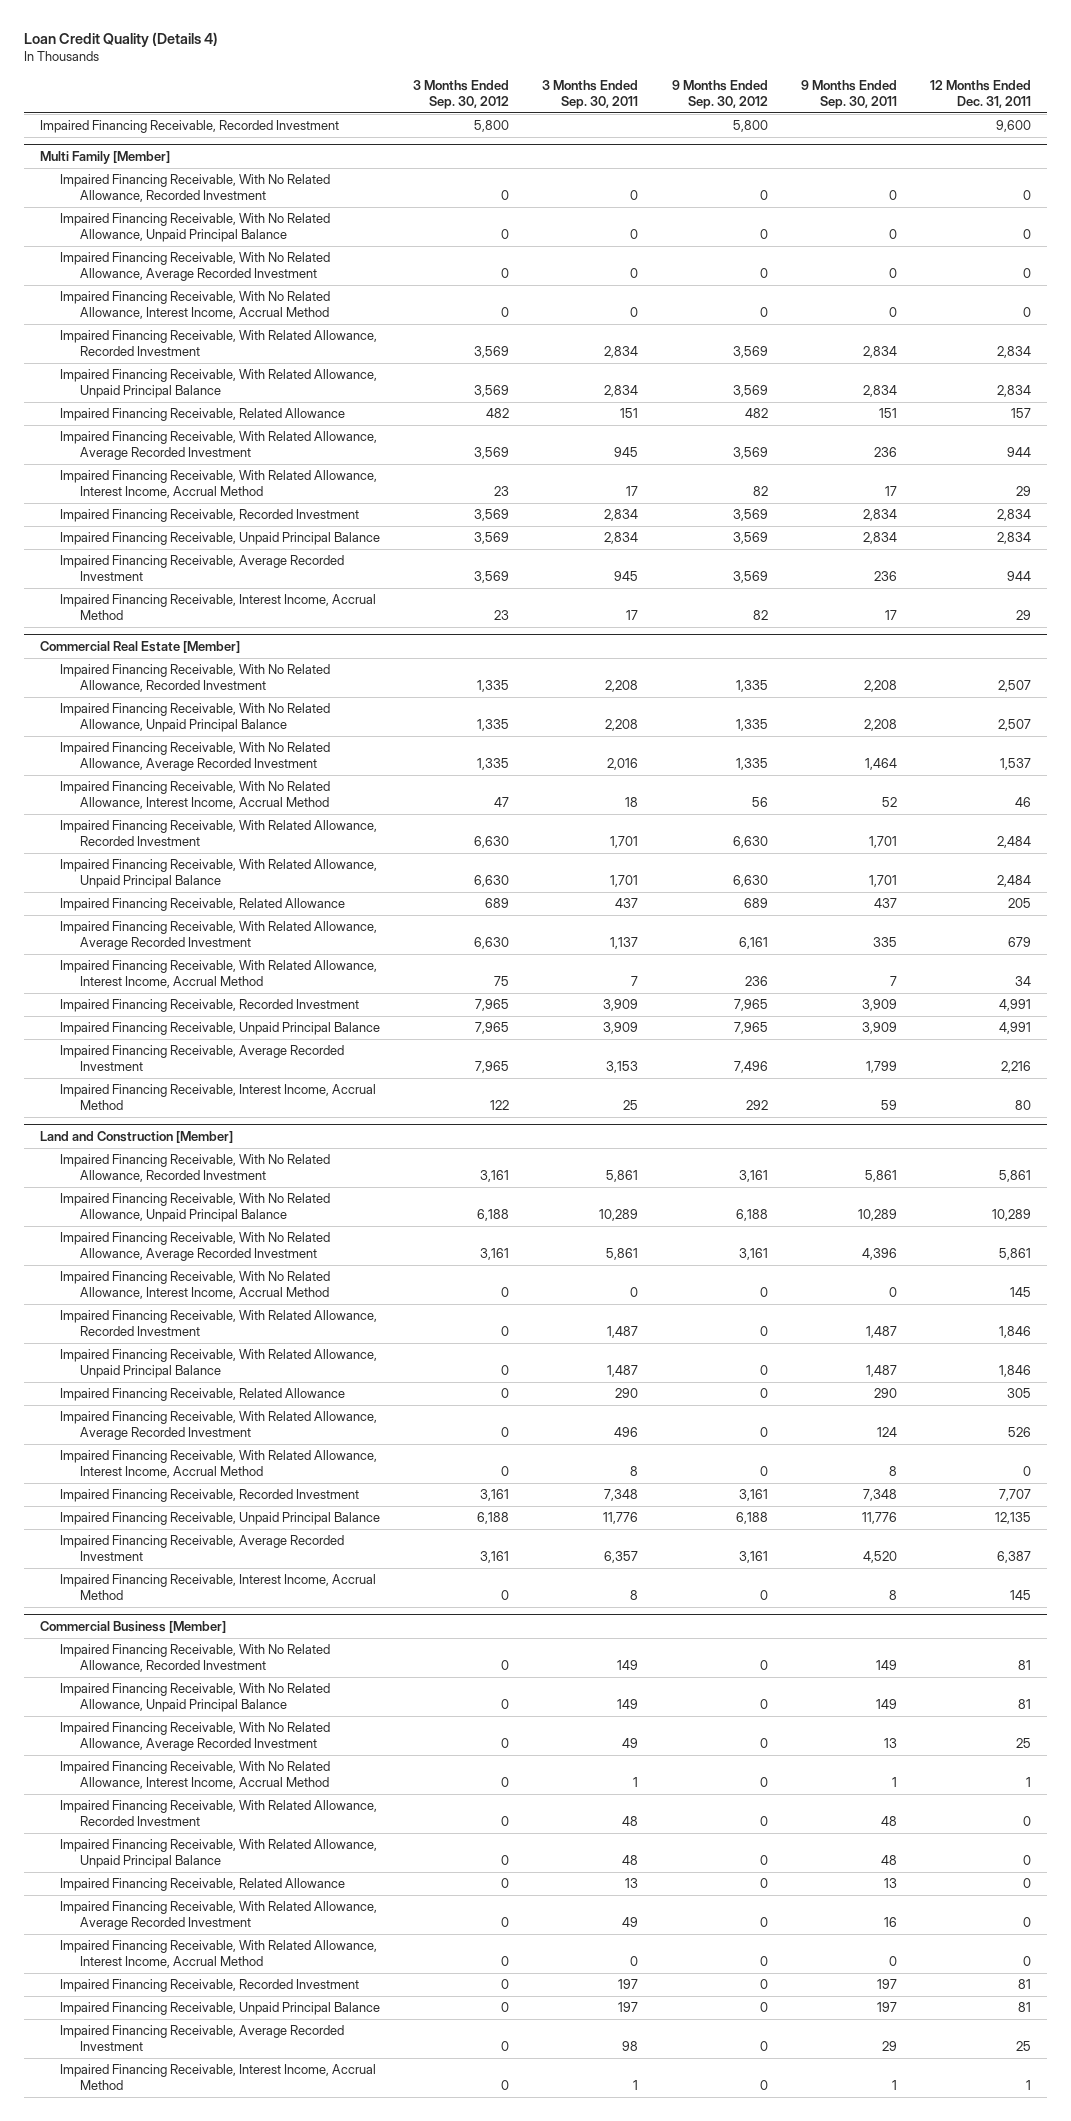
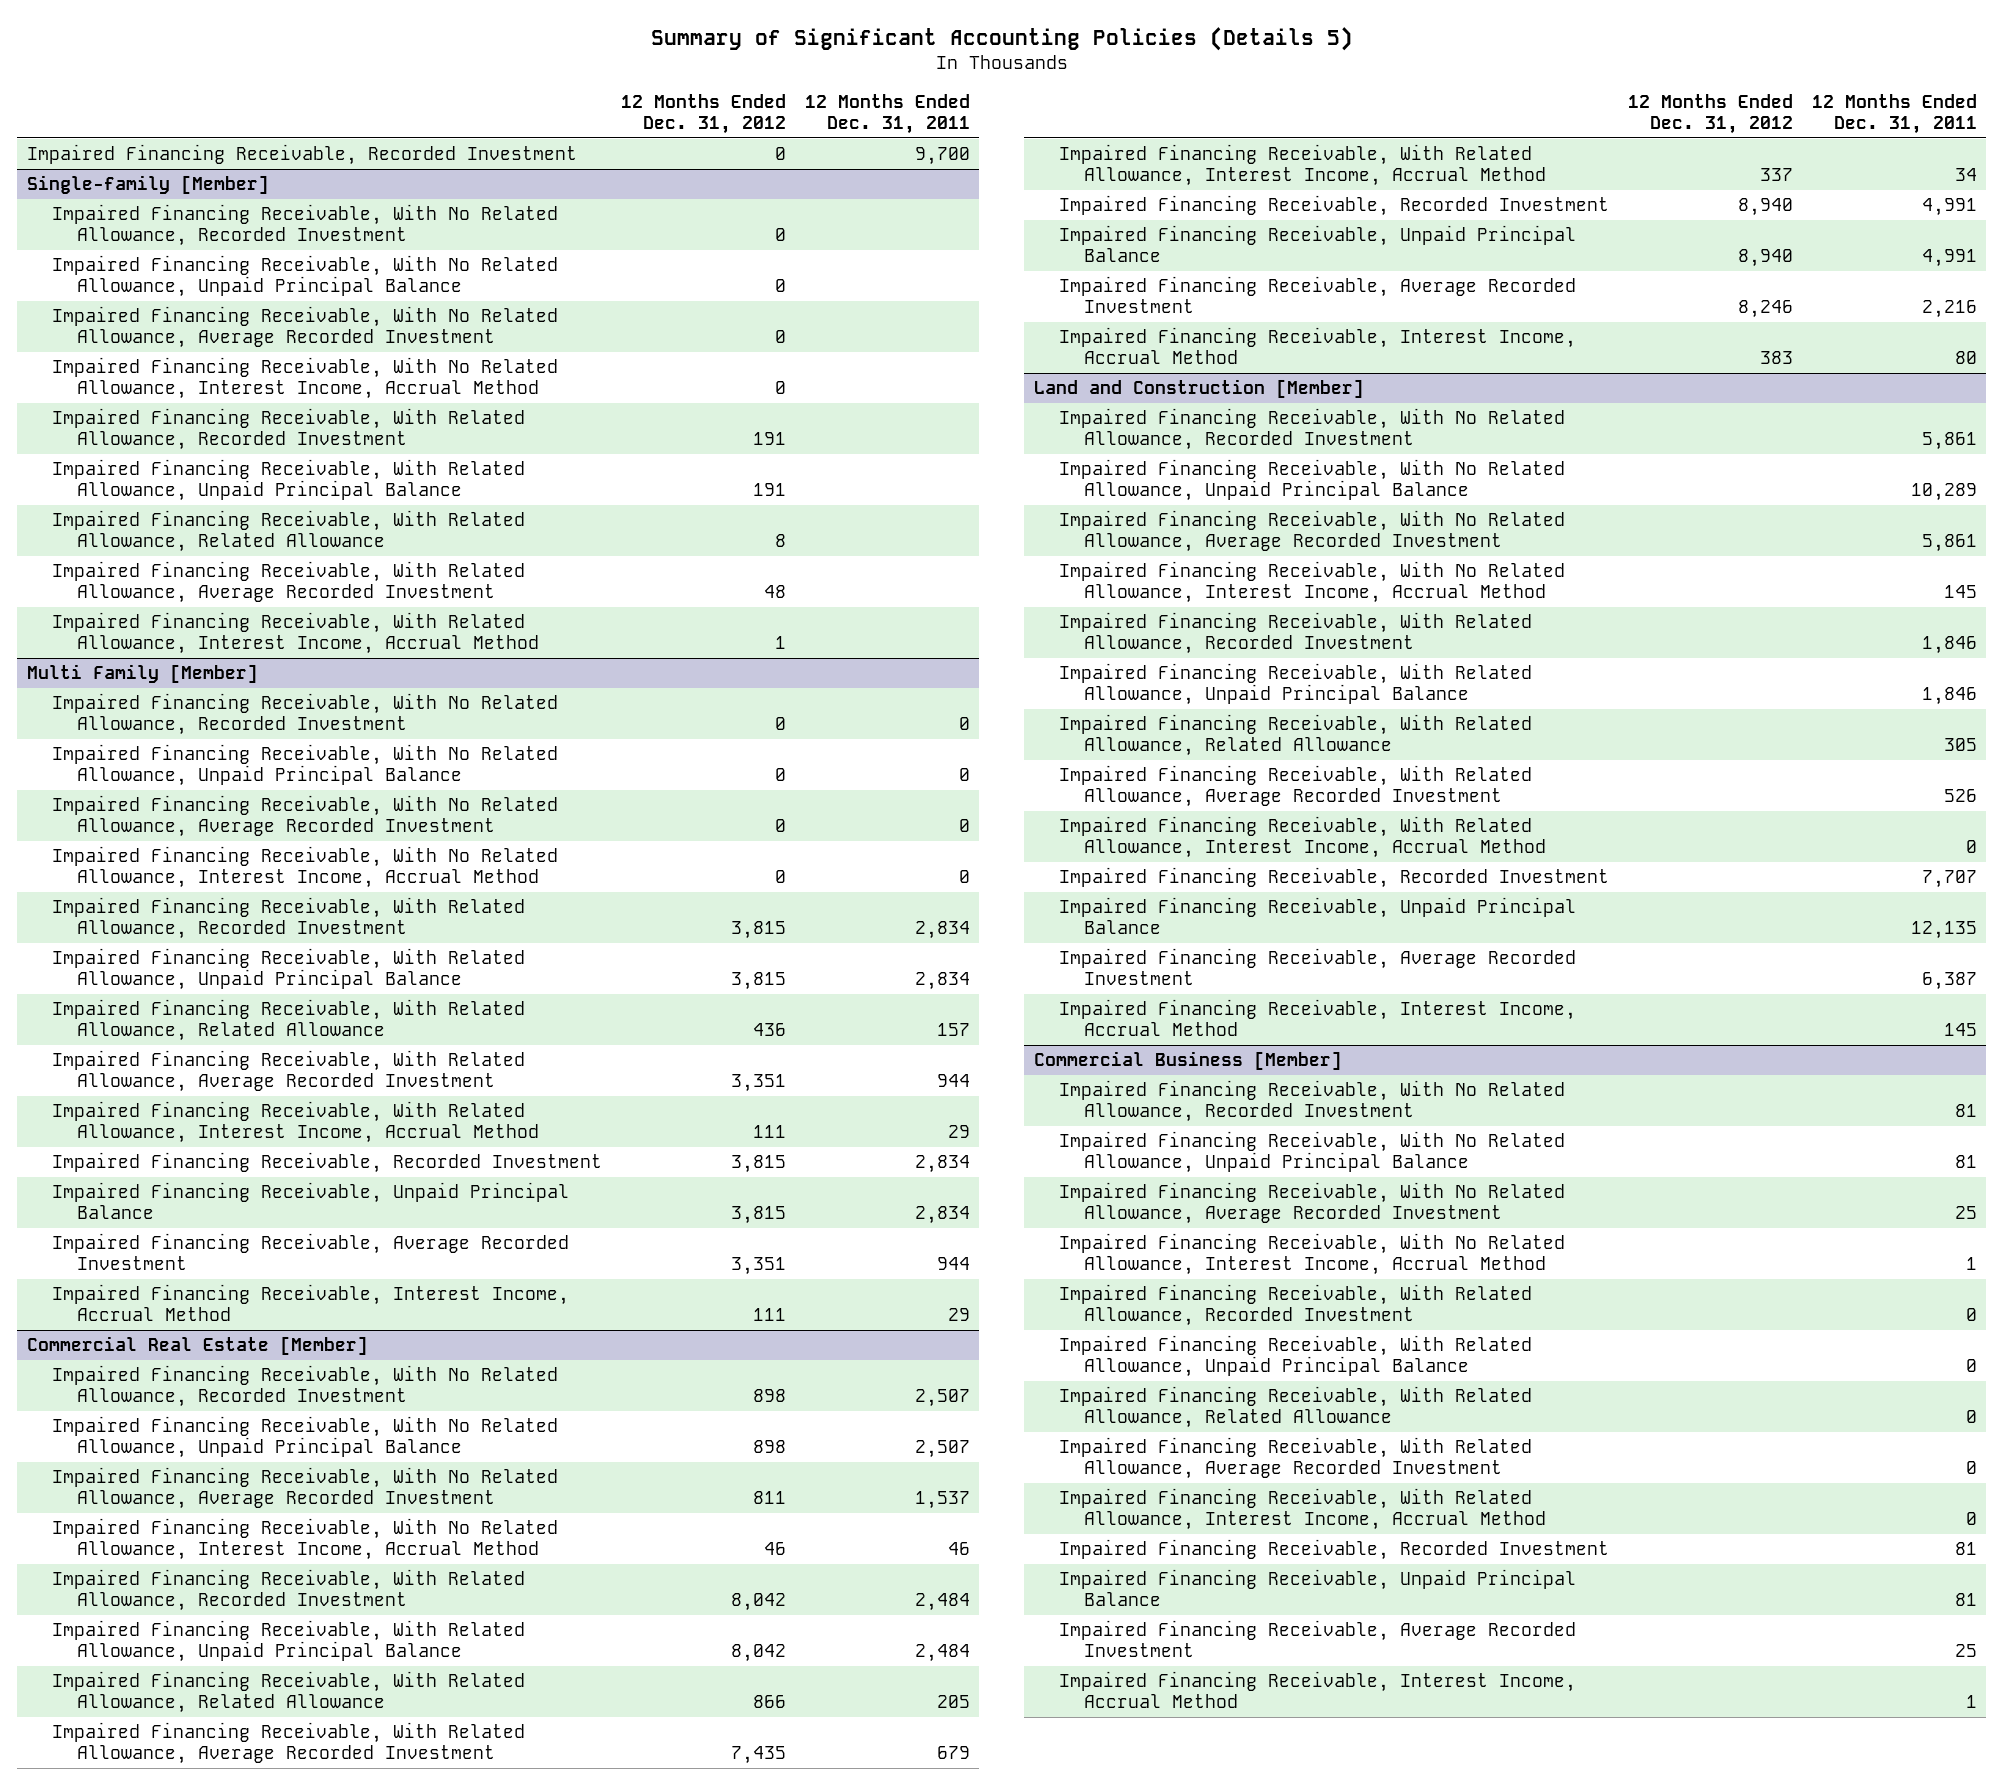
- Loan Credit Quality (Details 4)
+ Summary of Significant Accounting Policies (Details 5)
- | 3 Months Ended Sep. 30, 2012 | 3 Months Ended Sep. 30, 2011 | 9 Months Ended Sep. 30, 2012 | 9 Months Ended Sep. 30, 2011 | 12 Months Ended Dec. 31, 2011
+ | 12 Months Ended Dec. 31, 2012 | 12 Months Ended Dec. 31, 2011
- Impaired Financing Receivable, Recorded Investment | 5,800 | | 5,800 | | 9,600
+ Impaired Financing Receivable, Recorded Investment | 0 | 9,700
+ Single-family [Member]
+ Impaired Financing Receivable, With No Related Allowance, Recorded Investment | 0 |
+ Impaired Financing Receivable, With No Related Allowance, Unpaid Principal Balance | 0 |
+ Impaired Financing Receivable, With No Related Allowance, Average Recorded Investment | 0 |
+ Impaired Financing Receivable, With No Related Allowance, Interest Income, Accrual Method | 0 |
+ Impaired Financing Receivable, With Related Allowance, Recorded Investment | 191 |
+ Impaired Financing Receivable, With Related Allowance, Unpaid Principal Balance | 191 |
+ Impaired Financing Receivable, With Related Allowance, Related Allowance | 8 |
+ Impaired Financing Receivable, With Related Allowance, Average Recorded Investment | 48 |
+ Impaired Financing Receivable, With Related Allowance, Interest Income, Accrual Method | 1 |
@ Multi Family [Member]
- Impaired Financing Receivable, Related Allowance | 482 | 151 | 482 | 151 | 157
+ Impaired Financing Receivable, With Related Allowance, Related Allowance | 436 | 157
@ Commercial Real Estate [Member]
- Impaired Financing Receivable, Related Allowance | 689 | 437 | 689 | 437 | 205
+ Impaired Financing Receivable, With Related Allowance, Related Allowance | 866 | 205
@ Land and Construction [Member]
- Impaired Financing Receivable, Related Allowance | 0 | 290 | 0 | 290 | 305
+ Impaired Financing Receivable, With Related Allowance, Related Allowance | | 305
@ Commercial Business [Member]
- Impaired Financing Receivable, Related Allowance | 0 | 13 | 0 | 13 | 0
+ Impaired Financing Receivable, With Related Allowance, Related Allowance | | 0

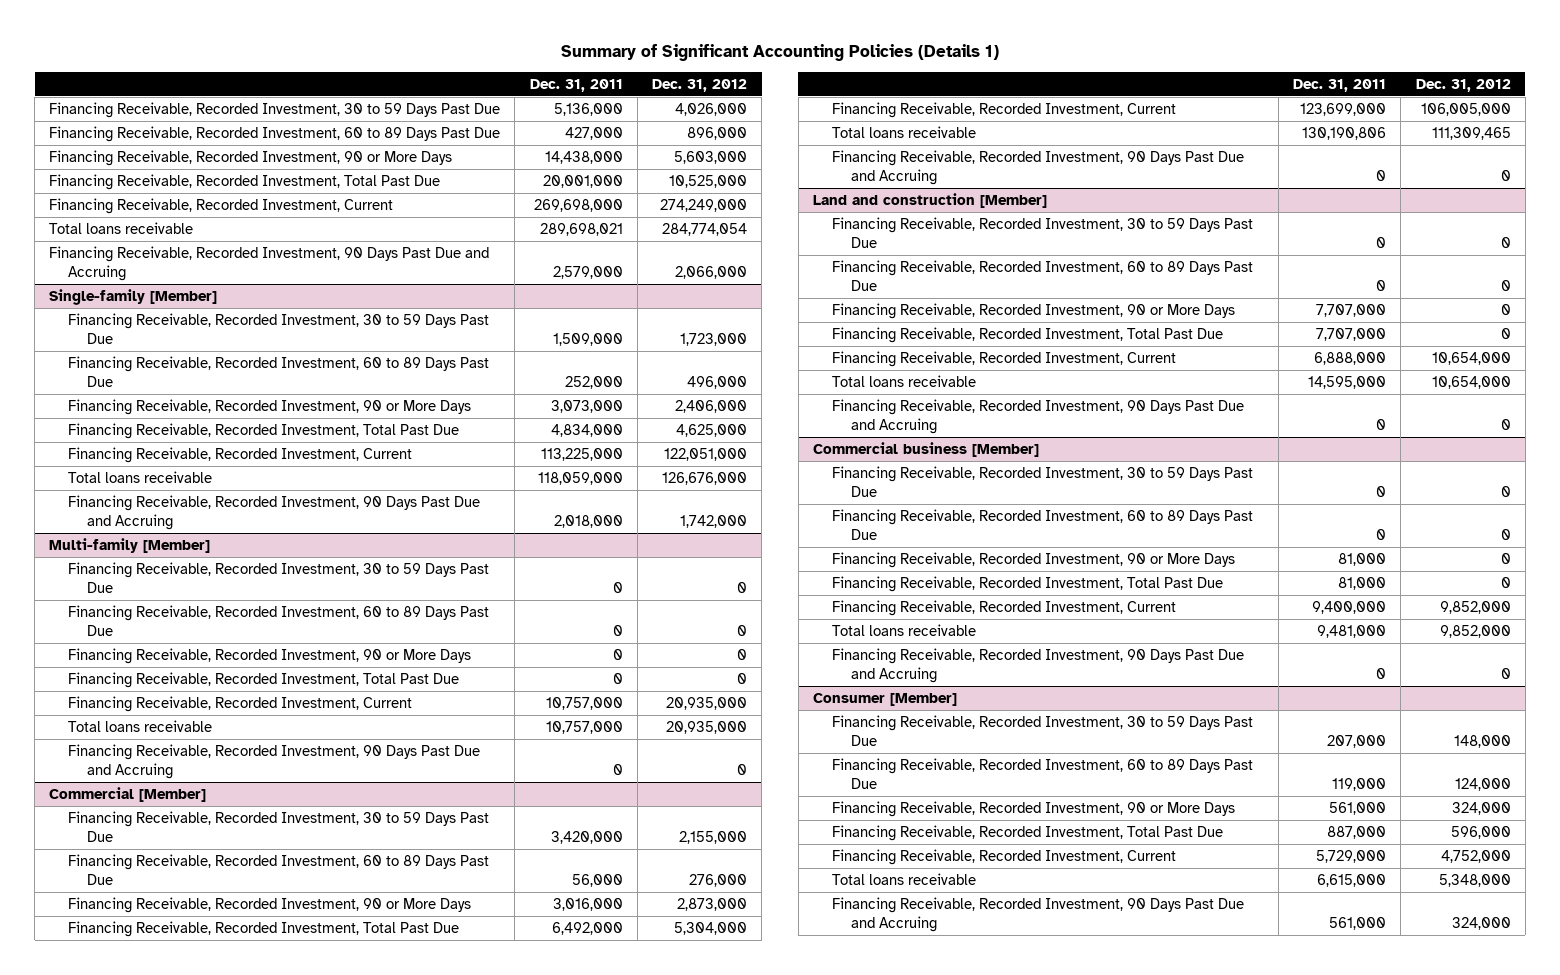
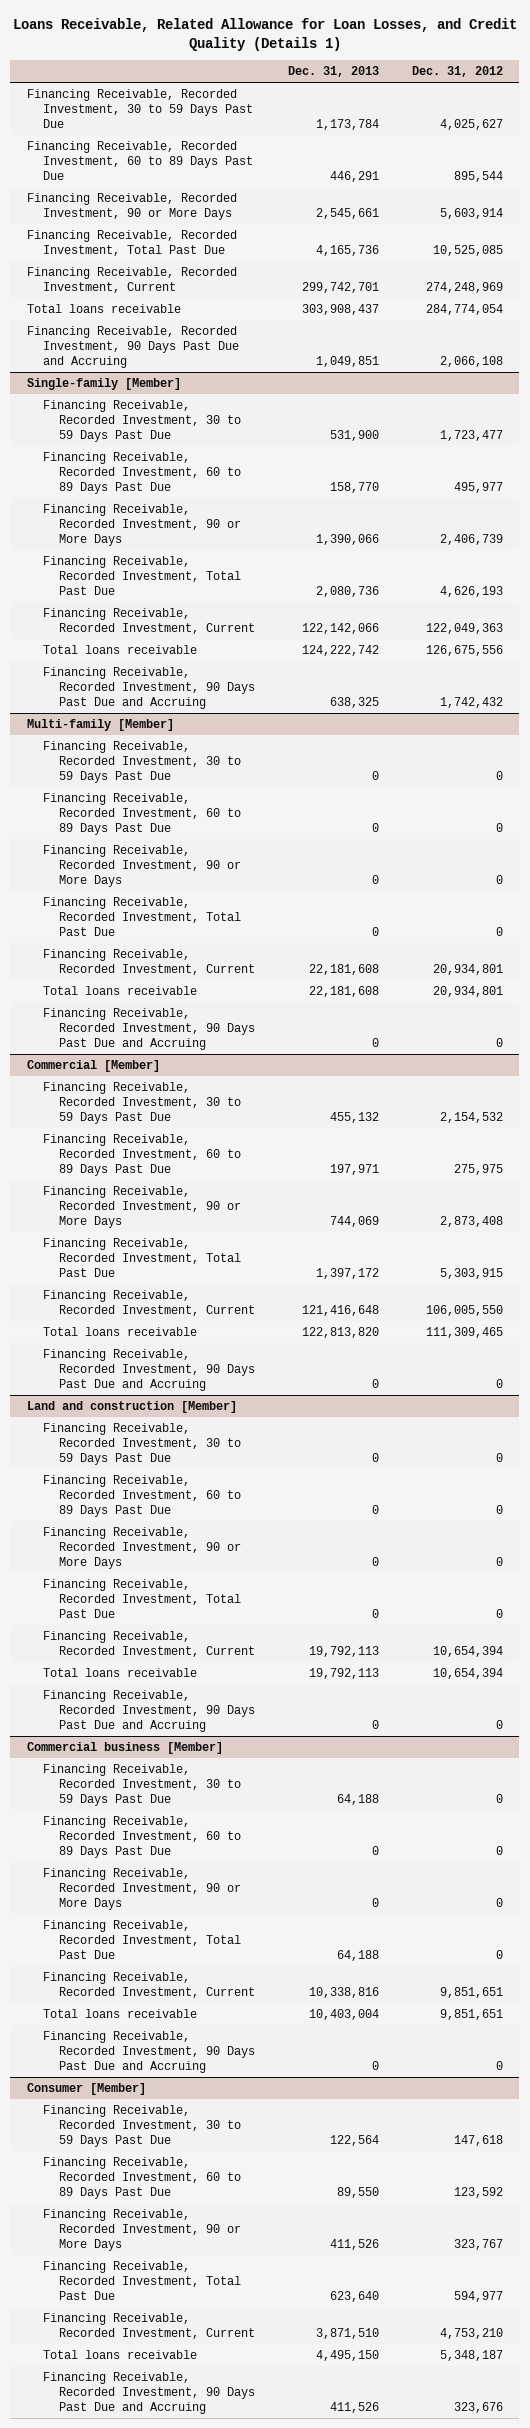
- Summary of Significant Accounting Policies (Details 1)
+ Loans Receivable, Related Allowance for Loan Losses, and Credit Quality (Details 1)
- | Dec. 31, 2011 | Dec. 31, 2012
+ | Dec. 31, 2013 | Dec. 31, 2012
- Financing Receivable, Recorded Investment, 30 to 59 Days Past Due | 5,136,000 | 4,026,000
- Financing Receivable, Recorded Investment, 60 to 89 Days Past Due | 427,000 | 896,000
- Financing Receivable, Recorded Investment, 90 or More Days | 14,438,000 | 5,603,000
- Financing Receivable, Recorded Investment, Total Past Due | 20,001,000 | 10,525,000
- Financing Receivable, Recorded Investment, Current | 269,698,000 | 274,249,000
+ Financing Receivable, Recorded Investment, 30 to 59 Days Past Due | 1,173,784 | 4,025,627
+ Financing Receivable, Recorded Investment, 60 to 89 Days Past Due | 446,291 | 895,544
+ Financing Receivable, Recorded Investment, 90 or More Days | 2,545,661 | 5,603,914
+ Financing Receivable, Recorded Investment, Total Past Due | 4,165,736 | 10,525,085
+ Financing Receivable, Recorded Investment, Current | 299,742,701 | 274,248,969
- Financing Receivable, Recorded Investment, 90 Days Past Due and Accruing | 2,579,000 | 2,066,000
+ Financing Receivable, Recorded Investment, 90 Days Past Due and Accruing | 1,049,851 | 2,066,108
@ Single-family [Member]
- Financing Receivable, Recorded Investment, 30 to 59 Days Past Due | 1,509,000 | 1,723,000
- Financing Receivable, Recorded Investment, 60 to 89 Days Past Due | 252,000 | 496,000
- Financing Receivable, Recorded Investment, 90 or More Days | 3,073,000 | 2,406,000
- Financing Receivable, Recorded Investment, Total Past Due | 4,834,000 | 4,625,000
- Financing Receivable, Recorded Investment, Current | 113,225,000 | 122,051,000
- Total loans receivable | 118,059,000 | 126,676,000
- Financing Receivable, Recorded Investment, 90 Days Past Due and Accruing | 2,018,000 | 1,742,000
+ Financing Receivable, Recorded Investment, 30 to 59 Days Past Due | 531,900 | 1,723,477
+ Financing Receivable, Recorded Investment, 60 to 89 Days Past Due | 158,770 | 495,977
+ Financing Receivable, Recorded Investment, 90 or More Days | 1,390,066 | 2,406,739
+ Financing Receivable, Recorded Investment, Total Past Due | 2,080,736 | 4,626,193
+ Financing Receivable, Recorded Investment, Current | 122,142,066 | 122,049,363
+ Total loans receivable | 124,222,742 | 126,675,556
+ Financing Receivable, Recorded Investment, 90 Days Past Due and Accruing | 638,325 | 1,742,432
@ Multi-family [Member]
- Financing Receivable, Recorded Investment, Current | 10,757,000 | 20,935,000
- Total loans receivable | 10,757,000 | 20,935,000
+ Financing Receivable, Recorded Investment, Current | 22,181,608 | 20,934,801
+ Total loans receivable | 22,181,608 | 20,934,801
@ Commercial [Member]
- Financing Receivable, Recorded Investment, 30 to 59 Days Past Due | 3,420,000 | 2,155,000
- Financing Receivable, Recorded Investment, 60 to 89 Days Past Due | 56,000 | 276,000
- Financing Receivable, Recorded Investment, 90 or More Days | 3,016,000 | 2,873,000
- Financing Receivable, Recorded Investment, Total Past Due | 6,492,000 | 5,304,000
- Financing Receivable, Recorded Investment, Current | 123,699,000 | 106,005,000
+ Financing Receivable, Recorded Investment, 30 to 59 Days Past Due | 455,132 | 2,154,532
+ Financing Receivable, Recorded Investment, 60 to 89 Days Past Due | 197,971 | 275,975
+ Financing Receivable, Recorded Investment, 90 or More Days | 744,069 | 2,873,408
+ Financing Receivable, Recorded Investment, Total Past Due | 1,397,172 | 5,303,915
+ Financing Receivable, Recorded Investment, Current | 121,416,648 | 106,005,550
@ Land and construction [Member]
- Financing Receivable, Recorded Investment, Current | 6,888,000 | 10,654,000
- Total loans receivable | 14,595,000 | 10,654,000
+ Financing Receivable, Recorded Investment, Current | 19,792,113 | 10,654,394
+ Total loans receivable | 19,792,113 | 10,654,394
@ Commercial business [Member]
- Financing Receivable, Recorded Investment, Current | 9,400,000 | 9,852,000
- Total loans receivable | 9,481,000 | 9,852,000
+ Financing Receivable, Recorded Investment, Current | 10,338,816 | 9,851,651
+ Total loans receivable | 10,403,004 | 9,851,651
@ Consumer [Member]
- Financing Receivable, Recorded Investment, 30 to 59 Days Past Due | 207,000 | 148,000
- Financing Receivable, Recorded Investment, 60 to 89 Days Past Due | 119,000 | 124,000
- Financing Receivable, Recorded Investment, 90 or More Days | 561,000 | 324,000
- Financing Receivable, Recorded Investment, Total Past Due | 887,000 | 596,000
- Financing Receivable, Recorded Investment, Current | 5,729,000 | 4,752,000
- Total loans receivable | 6,615,000 | 5,348,000
- Financing Receivable, Recorded Investment, 90 Days Past Due and Accruing | 561,000 | 324,000
+ Financing Receivable, Recorded Investment, 30 to 59 Days Past Due | 122,564 | 147,618
+ Financing Receivable, Recorded Investment, 60 to 89 Days Past Due | 89,550 | 123,592
+ Financing Receivable, Recorded Investment, 90 or More Days | 411,526 | 323,767
+ Financing Receivable, Recorded Investment, Total Past Due | 623,640 | 594,977
+ Financing Receivable, Recorded Investment, Current | 3,871,510 | 4,753,210
+ Total loans receivable | 4,495,150 | 5,348,187
+ Financing Receivable, Recorded Investment, 90 Days Past Due and Accruing | 411,526 | 323,676

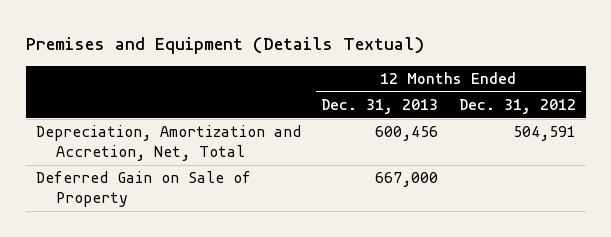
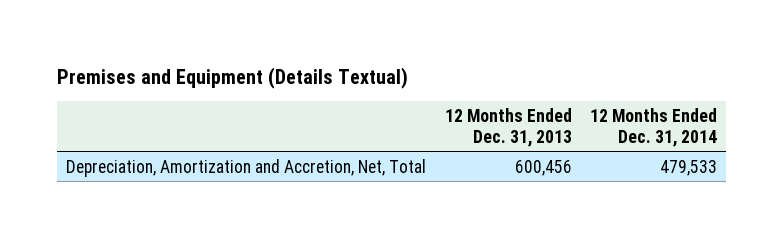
- | 12 Months Ended Dec. 31, 2013 | 12 Months Ended Dec. 31, 2012
+ | 12 Months Ended Dec. 31, 2013 | 12 Months Ended Dec. 31, 2014
- Deferred Gain on Sale of Property | 667,000 |

